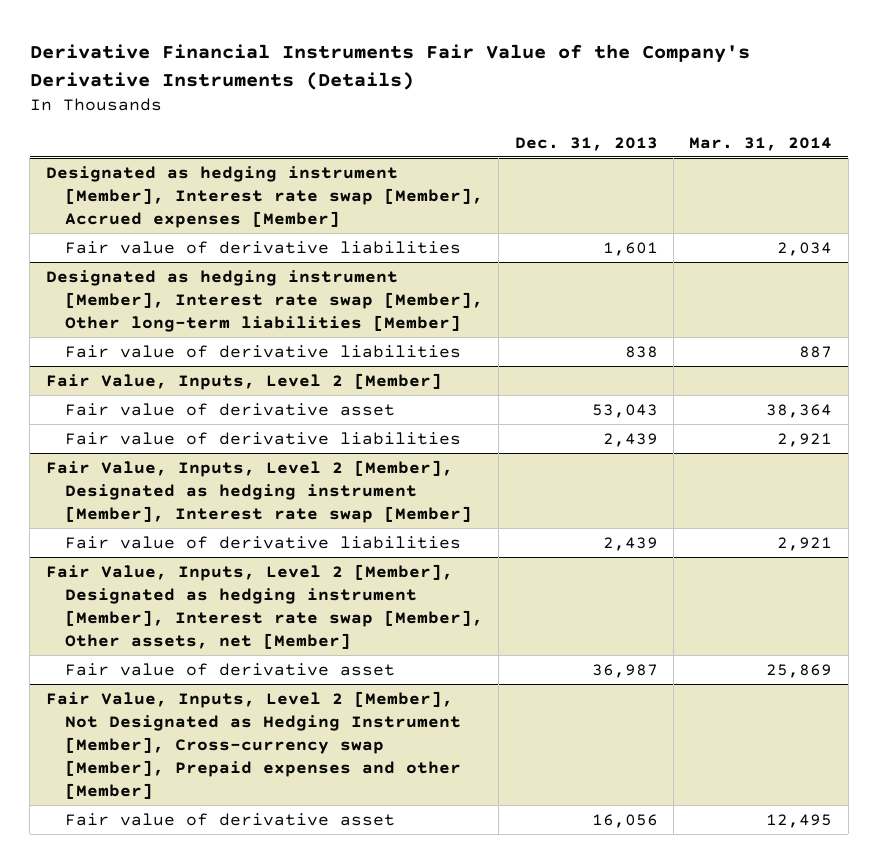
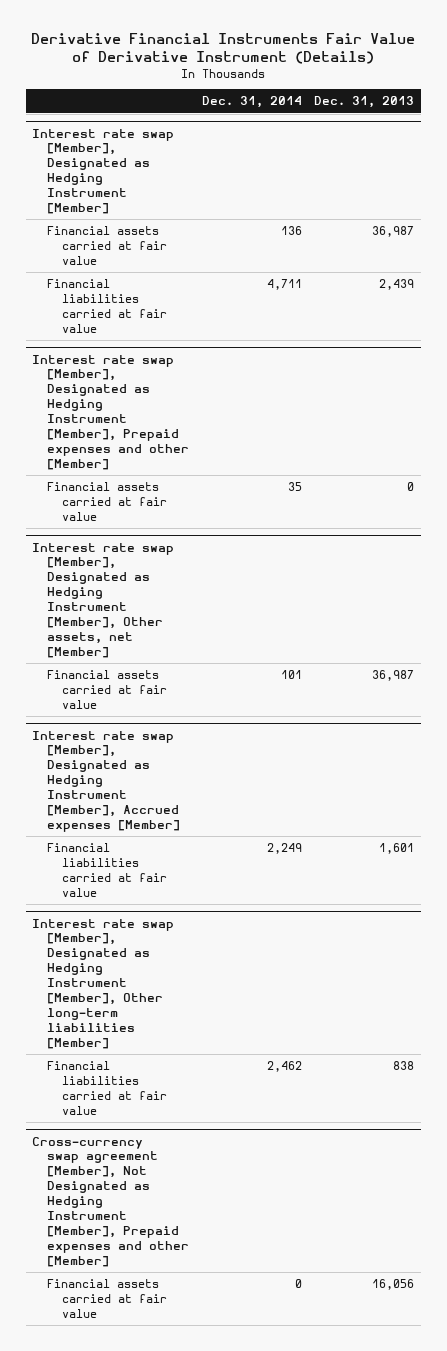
- Derivative Financial Instruments Fair Value of the Company's Derivative Instruments (Details)
+ Derivative Financial Instruments Fair Value of Derivative Instrument (Details)
- | Dec. 31, 2013 | Mar. 31, 2014
+ | Dec. 31, 2014 | Dec. 31, 2013
- Designated as hedging instrument [Member], Interest rate swap [Member], Accrued expenses [Member]
- Fair value of derivative liabilities | 1,601 | 2,034
- Designated as hedging instrument [Member], Interest rate swap [Member], Other long-term liabilities [Member]
- Fair value of derivative liabilities | 838 | 887
- Fair Value, Inputs, Level 2 [Member]
- Fair value of derivative asset | 53,043 | 38,364
- Fair value of derivative liabilities | 2,439 | 2,921
- Fair Value, Inputs, Level 2 [Member], Designated as hedging instrument [Member], Interest rate swap [Member]
- Fair value of derivative liabilities | 2,439 | 2,921
- Fair Value, Inputs, Level 2 [Member], Designated as hedging instrument [Member], Interest rate swap [Member], Other assets, net [Member]
- Fair value of derivative asset | 36,987 | 25,869
- Fair Value, Inputs, Level 2 [Member], Not Designated as Hedging Instrument [Member], Cross-currency swap [Member], Prepaid expenses and other [Member]
- Fair value of derivative asset | 16,056 | 12,495
+ Interest rate swap [Member], Designated as Hedging Instrument [Member]
+ Financial assets carried at fair value | 136 | 36,987
+ Financial liabilities carried at fair value | 4,711 | 2,439
+ Interest rate swap [Member], Designated as Hedging Instrument [Member], Prepaid expenses and other [Member]
+ Financial assets carried at fair value | 35 | 0
+ Interest rate swap [Member], Designated as Hedging Instrument [Member], Other assets, net [Member]
+ Financial assets carried at fair value | 101 | 36,987
+ Interest rate swap [Member], Designated as Hedging Instrument [Member], Accrued expenses [Member]
+ Financial liabilities carried at fair value | 2,249 | 1,601
+ Interest rate swap [Member], Designated as Hedging Instrument [Member], Other long-term liabilities [Member]
+ Financial liabilities carried at fair value | 2,462 | 838
+ Cross-currency swap agreement [Member], Not Designated as Hedging Instrument [Member], Prepaid expenses and other [Member]
+ Financial assets carried at fair value | 0 | 16,056

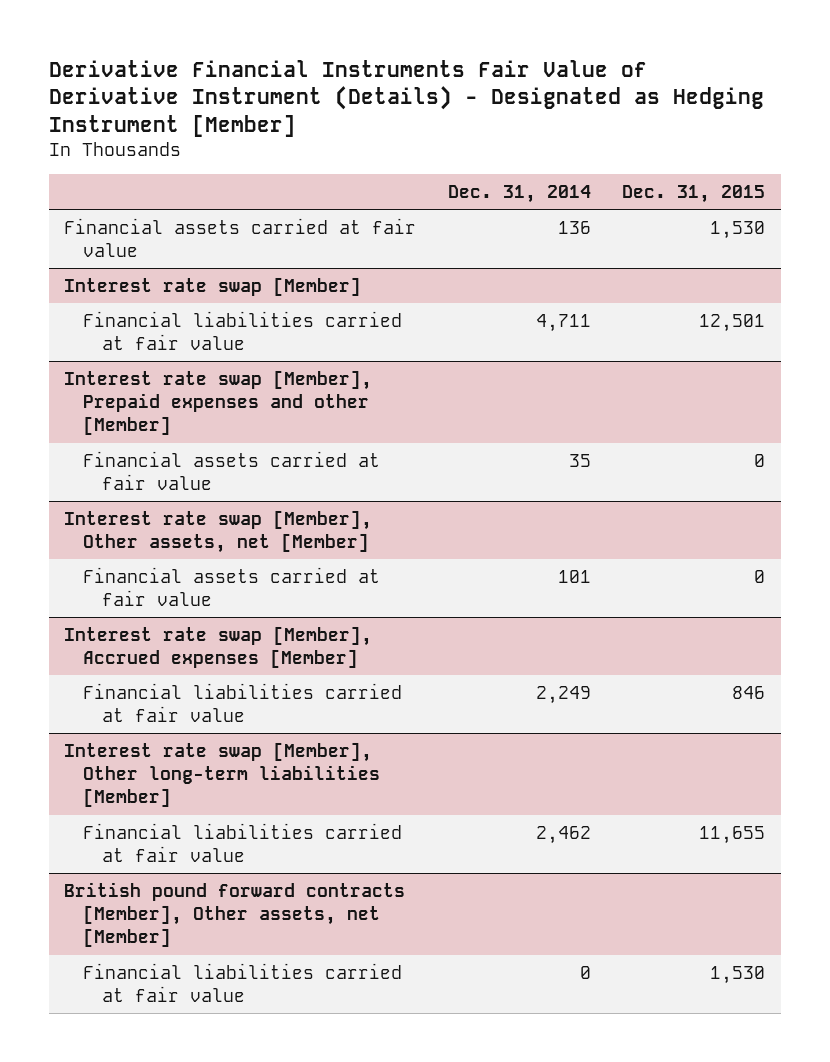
- Derivative Financial Instruments Fair Value of Derivative Instrument (Details)
+ Derivative Financial Instruments Fair Value of Derivative Instrument (Details) - Designated as Hedging Instrument [Member]
- | Dec. 31, 2014 | Dec. 31, 2013
+ | Dec. 31, 2014 | Dec. 31, 2015
- Interest rate swap [Member], Designated as Hedging Instrument [Member]
+ Interest rate swap [Member]
- Interest rate swap [Member], Designated as Hedging Instrument [Member], Prepaid expenses and other [Member]
+ Interest rate swap [Member], Prepaid expenses and other [Member]
- Interest rate swap [Member], Designated as Hedging Instrument [Member], Other assets, net [Member]
+ Interest rate swap [Member], Other assets, net [Member]
- Interest rate swap [Member], Designated as Hedging Instrument [Member], Accrued expenses [Member]
+ Interest rate swap [Member], Accrued expenses [Member]
- Interest rate swap [Member], Designated as Hedging Instrument [Member], Other long-term liabilities [Member]
+ Interest rate swap [Member], Other long-term liabilities [Member]
- Cross-currency swap agreement [Member], Not Designated as Hedging Instrument [Member], Prepaid expenses and other [Member]
- Financial assets carried at fair value | 0 | 16,056
+ British pound forward contracts [Member], Other assets, net [Member]
+ Financial liabilities carried at fair value | 0 | 1,530

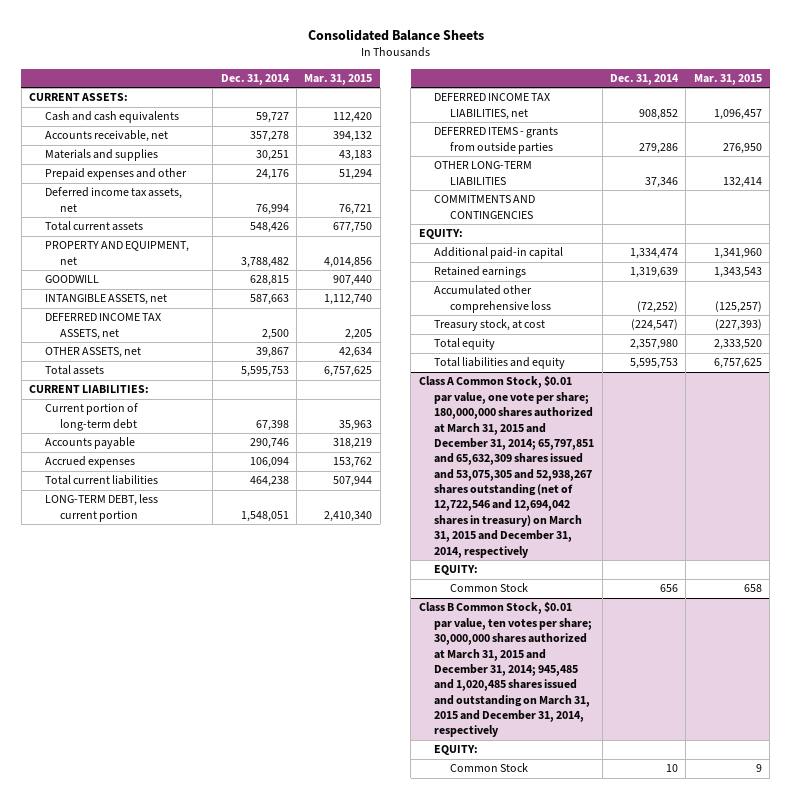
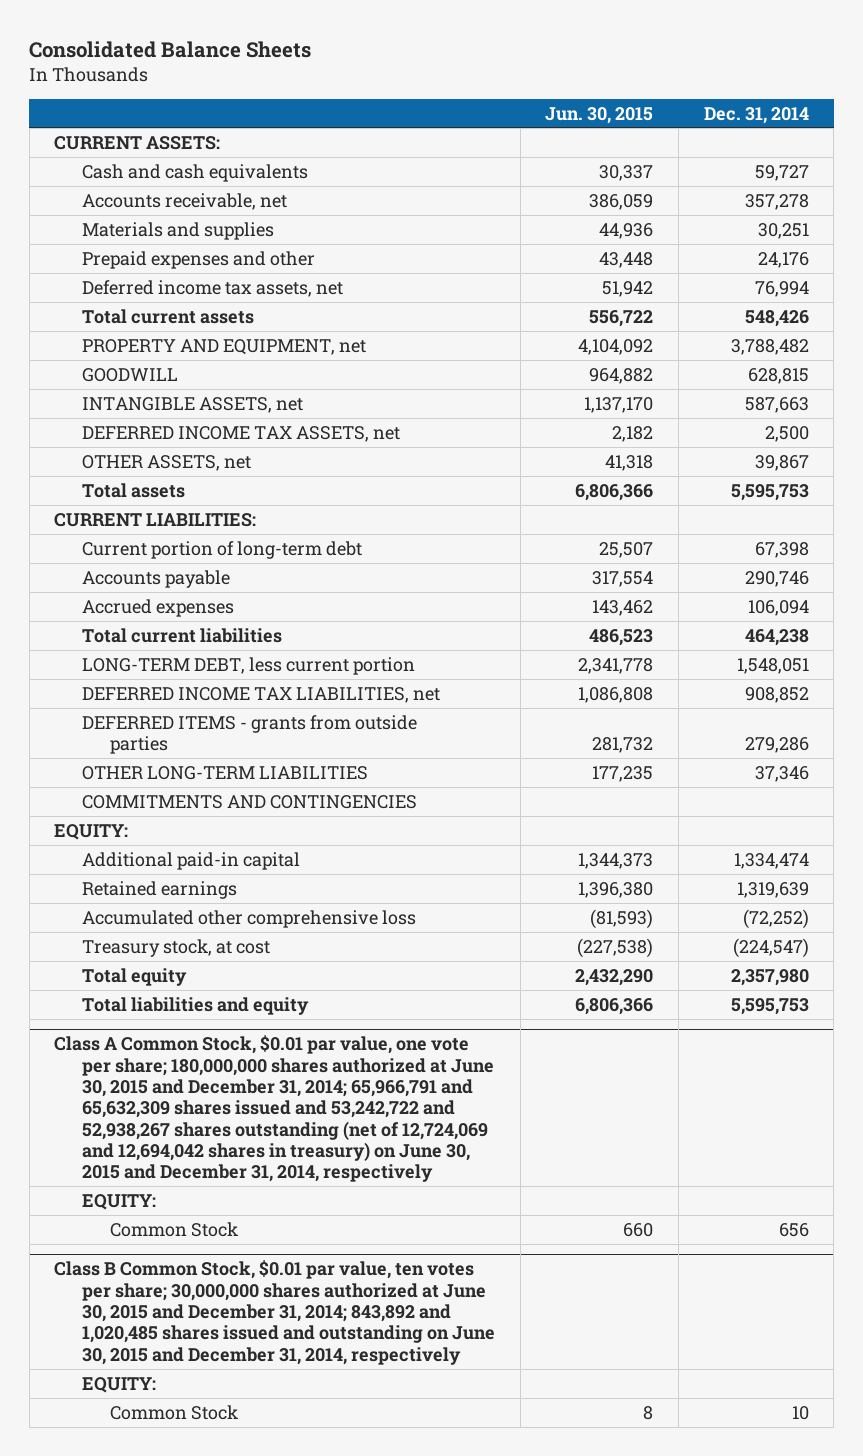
- | Dec. 31, 2014 | Mar. 31, 2015
+ | Jun. 30, 2015 | Dec. 31, 2014
- Class A Common Stock, $0.01 par value, one vote per share; 180,000,000 shares authorized at March 31, 2015 and December 31, 2014; 65,797,851 and 65,632,309 shares issued and 53,075,305 and 52,938,267 shares outstanding (net of 12,722,546 and 12,694,042 shares in treasury) on March 31, 2015 and December 31, 2014, respectively
+ Class A Common Stock, $0.01 par value, one vote per share; 180,000,000 shares authorized at June 30, 2015 and December 31, 2014; 65,966,791 and 65,632,309 shares issued and 53,242,722 and 52,938,267 shares outstanding (net of 12,724,069 and 12,694,042 shares in treasury) on June 30, 2015 and December 31, 2014, respectively
- Class B Common Stock, $0.01 par value, ten votes per share; 30,000,000 shares authorized at March 31, 2015 and December 31, 2014; 945,485 and 1,020,485 shares issued and outstanding on March 31, 2015 and December 31, 2014, respectively
+ Class B Common Stock, $0.01 par value, ten votes per share; 30,000,000 shares authorized at June 30, 2015 and December 31, 2014; 843,892 and 1,020,485 shares issued and outstanding on June 30, 2015 and December 31, 2014, respectively

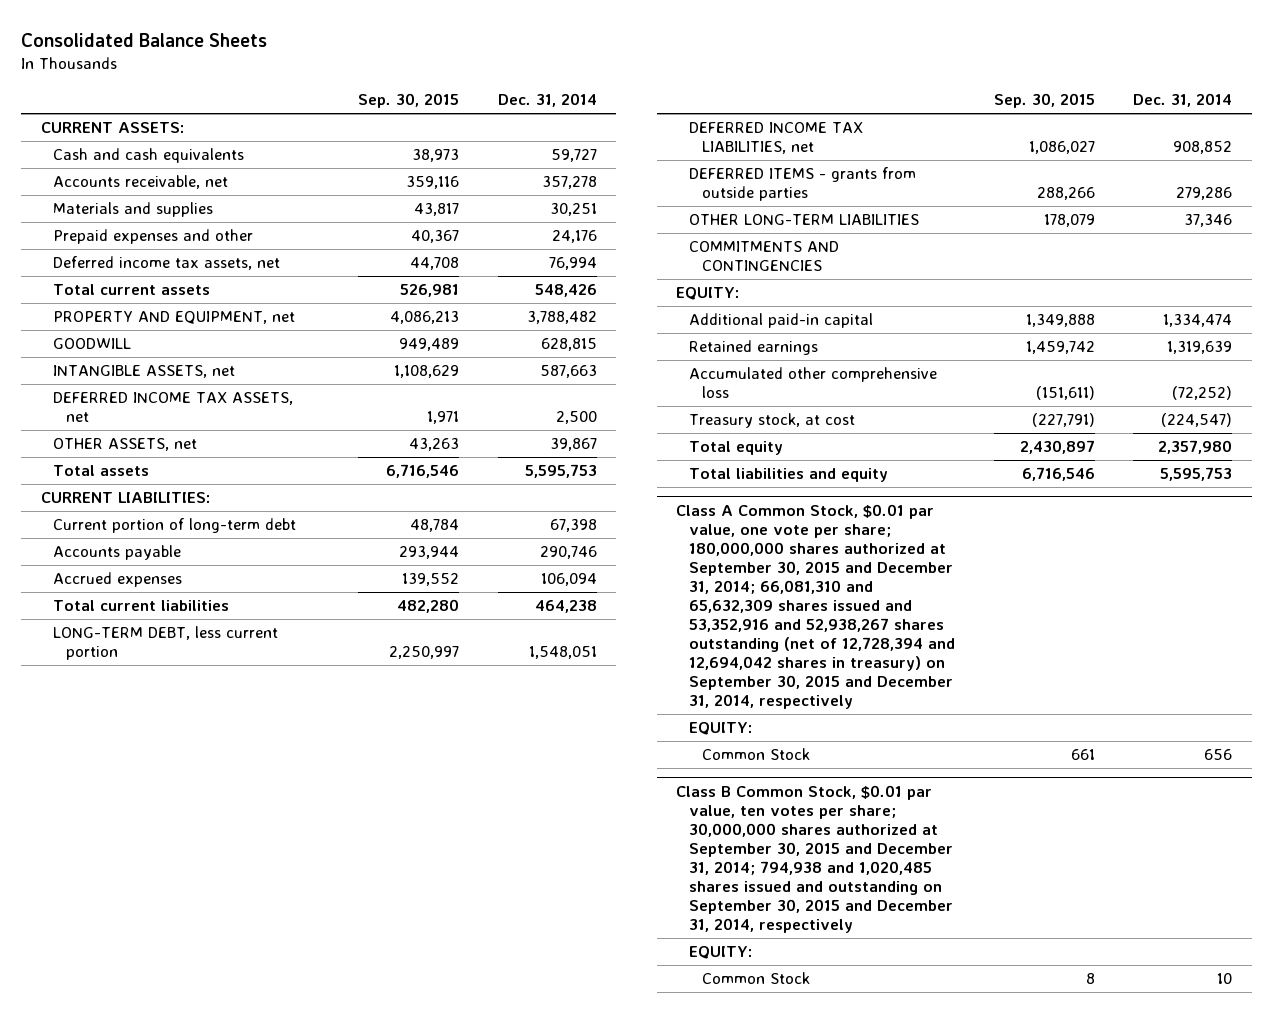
- | Jun. 30, 2015 | Dec. 31, 2014
+ | Sep. 30, 2015 | Dec. 31, 2014
- Class A Common Stock, $0.01 par value, one vote per share; 180,000,000 shares authorized at June 30, 2015 and December 31, 2014; 65,966,791 and 65,632,309 shares issued and 53,242,722 and 52,938,267 shares outstanding (net of 12,724,069 and 12,694,042 shares in treasury) on June 30, 2015 and December 31, 2014, respectively
+ Class A Common Stock, $0.01 par value, one vote per share; 180,000,000 shares authorized at September 30, 2015 and December 31, 2014; 66,081,310 and 65,632,309 shares issued and 53,352,916 and 52,938,267 shares outstanding (net of 12,728,394 and 12,694,042 shares in treasury) on September 30, 2015 and December 31, 2014, respectively
- Class B Common Stock, $0.01 par value, ten votes per share; 30,000,000 shares authorized at June 30, 2015 and December 31, 2014; 843,892 and 1,020,485 shares issued and outstanding on June 30, 2015 and December 31, 2014, respectively
+ Class B Common Stock, $0.01 par value, ten votes per share; 30,000,000 shares authorized at September 30, 2015 and December 31, 2014; 794,938 and 1,020,485 shares issued and outstanding on September 30, 2015 and December 31, 2014, respectively

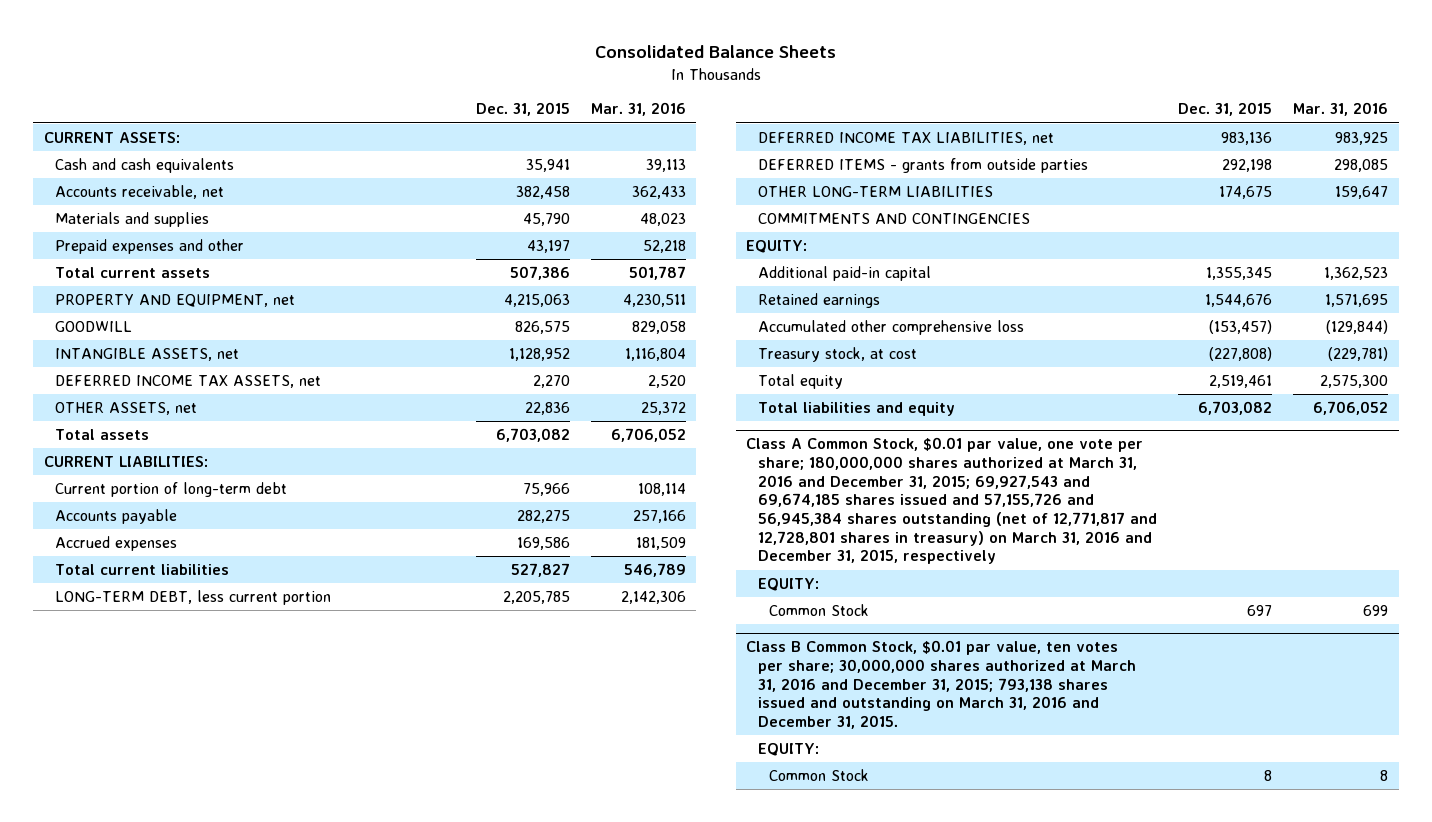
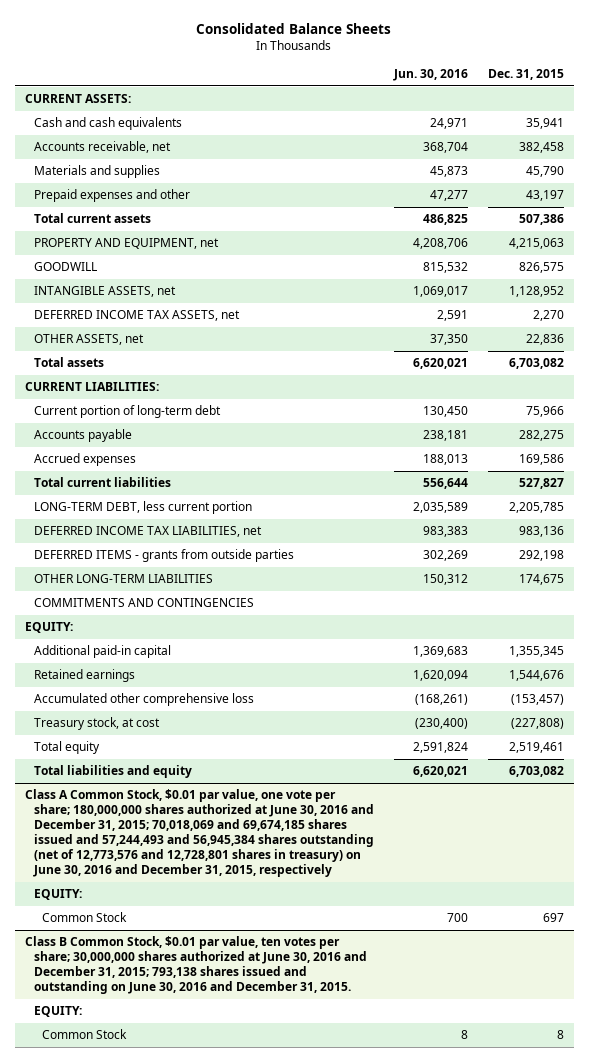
- | Dec. 31, 2015 | Mar. 31, 2016
+ | Jun. 30, 2016 | Dec. 31, 2015
- Class A Common Stock, $0.01 par value, one vote per share; 180,000,000 shares authorized at March 31, 2016 and December 31, 2015; 69,927,543 and 69,674,185 shares issued and 57,155,726 and 56,945,384 shares outstanding (net of 12,771,817 and 12,728,801 shares in treasury) on March 31, 2016 and December 31, 2015, respectively
+ Class A Common Stock, $0.01 par value, one vote per share; 180,000,000 shares authorized at June 30, 2016 and December 31, 2015; 70,018,069 and 69,674,185 shares issued and 57,244,493 and 56,945,384 shares outstanding (net of 12,773,576 and 12,728,801 shares in treasury) on June 30, 2016 and December 31, 2015, respectively
- Class B Common Stock, $0.01 par value, ten votes per share; 30,000,000 shares authorized at March 31, 2016 and December 31, 2015; 793,138 shares issued and outstanding on March 31, 2016 and December 31, 2015.
+ Class B Common Stock, $0.01 par value, ten votes per share; 30,000,000 shares authorized at June 30, 2016 and December 31, 2015; 793,138 shares issued and outstanding on June 30, 2016 and December 31, 2015.

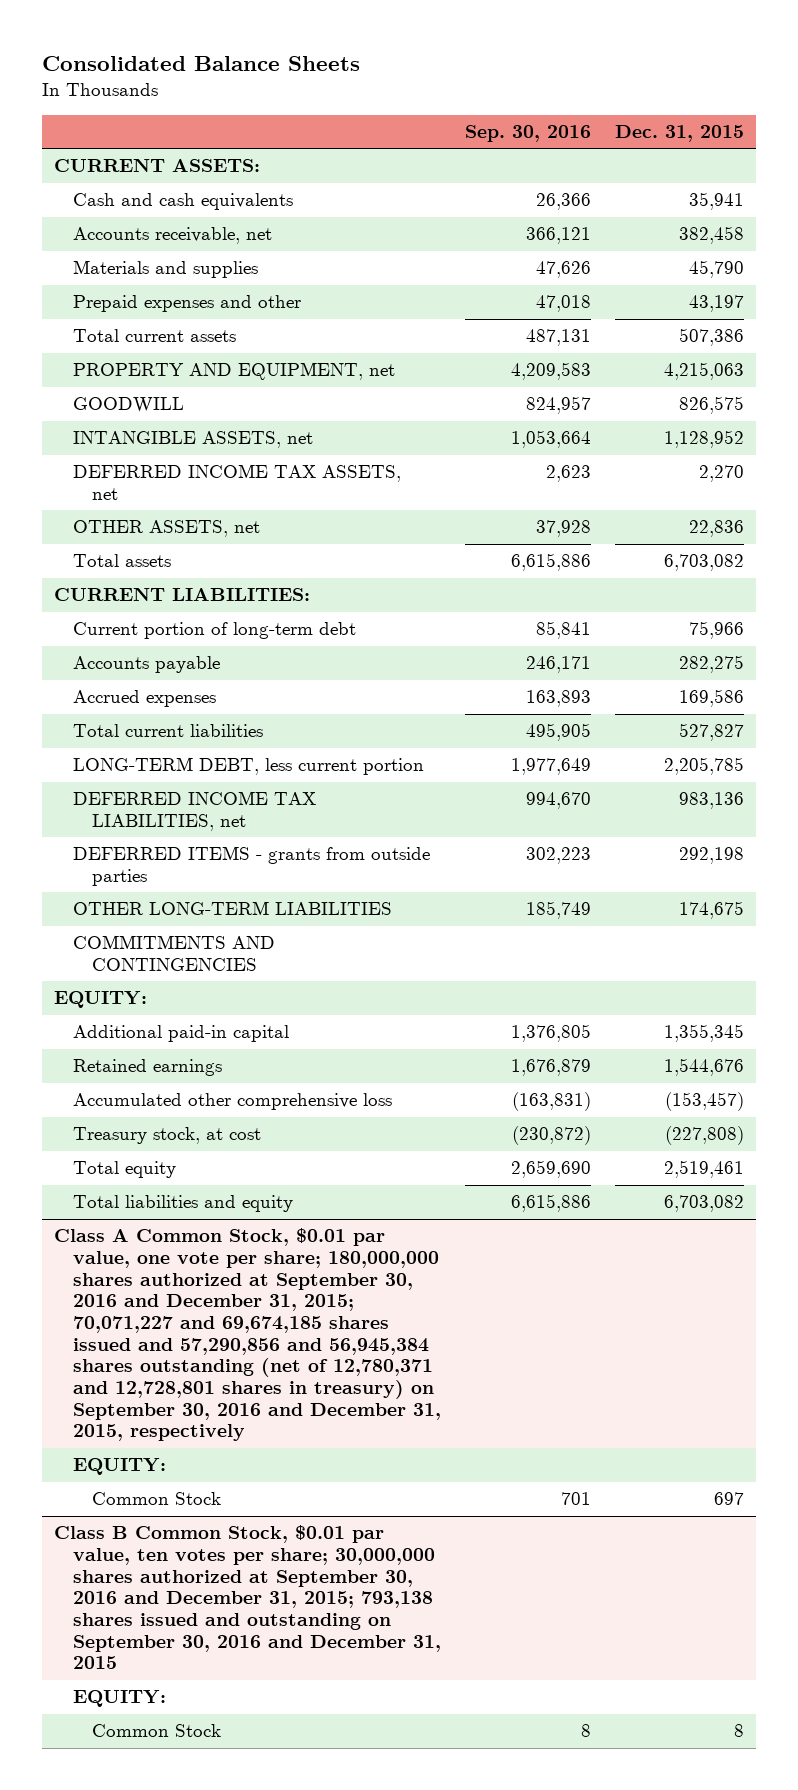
- | Jun. 30, 2016 | Dec. 31, 2015
+ | Sep. 30, 2016 | Dec. 31, 2015
- Class A Common Stock, $0.01 par value, one vote per share; 180,000,000 shares authorized at June 30, 2016 and December 31, 2015; 70,018,069 and 69,674,185 shares issued and 57,244,493 and 56,945,384 shares outstanding (net of 12,773,576 and 12,728,801 shares in treasury) on June 30, 2016 and December 31, 2015, respectively
+ Class A Common Stock, $0.01 par value, one vote per share; 180,000,000 shares authorized at September 30, 2016 and December 31, 2015; 70,071,227 and 69,674,185 shares issued and 57,290,856 and 56,945,384 shares outstanding (net of 12,780,371 and 12,728,801 shares in treasury) on September 30, 2016 and December 31, 2015, respectively
- Class B Common Stock, $0.01 par value, ten votes per share; 30,000,000 shares authorized at June 30, 2016 and December 31, 2015; 793,138 shares issued and outstanding on June 30, 2016 and December 31, 2015.
+ Class B Common Stock, $0.01 par value, ten votes per share; 30,000,000 shares authorized at September 30, 2016 and December 31, 2015; 793,138 shares issued and outstanding on September 30, 2016 and December 31, 2015

